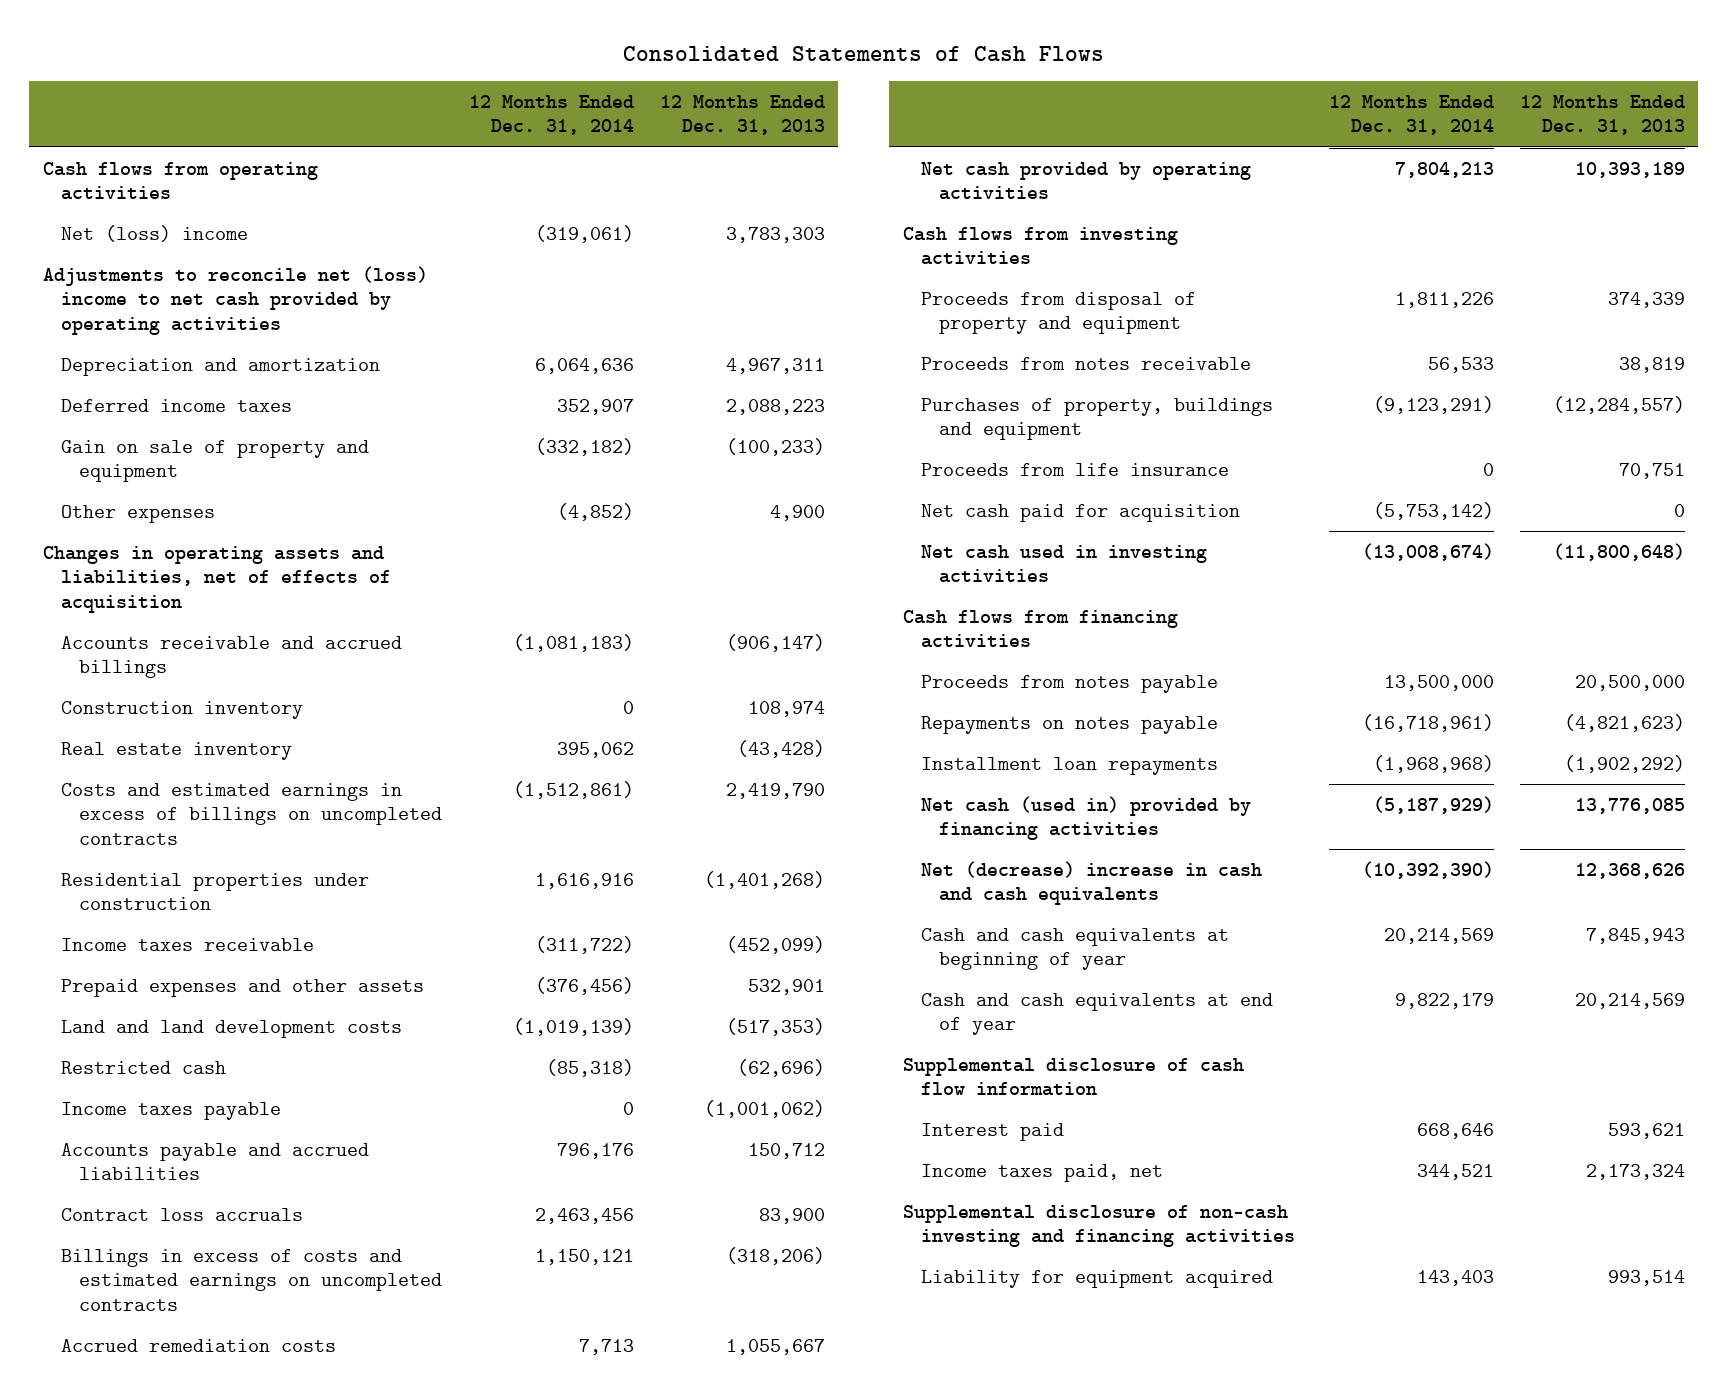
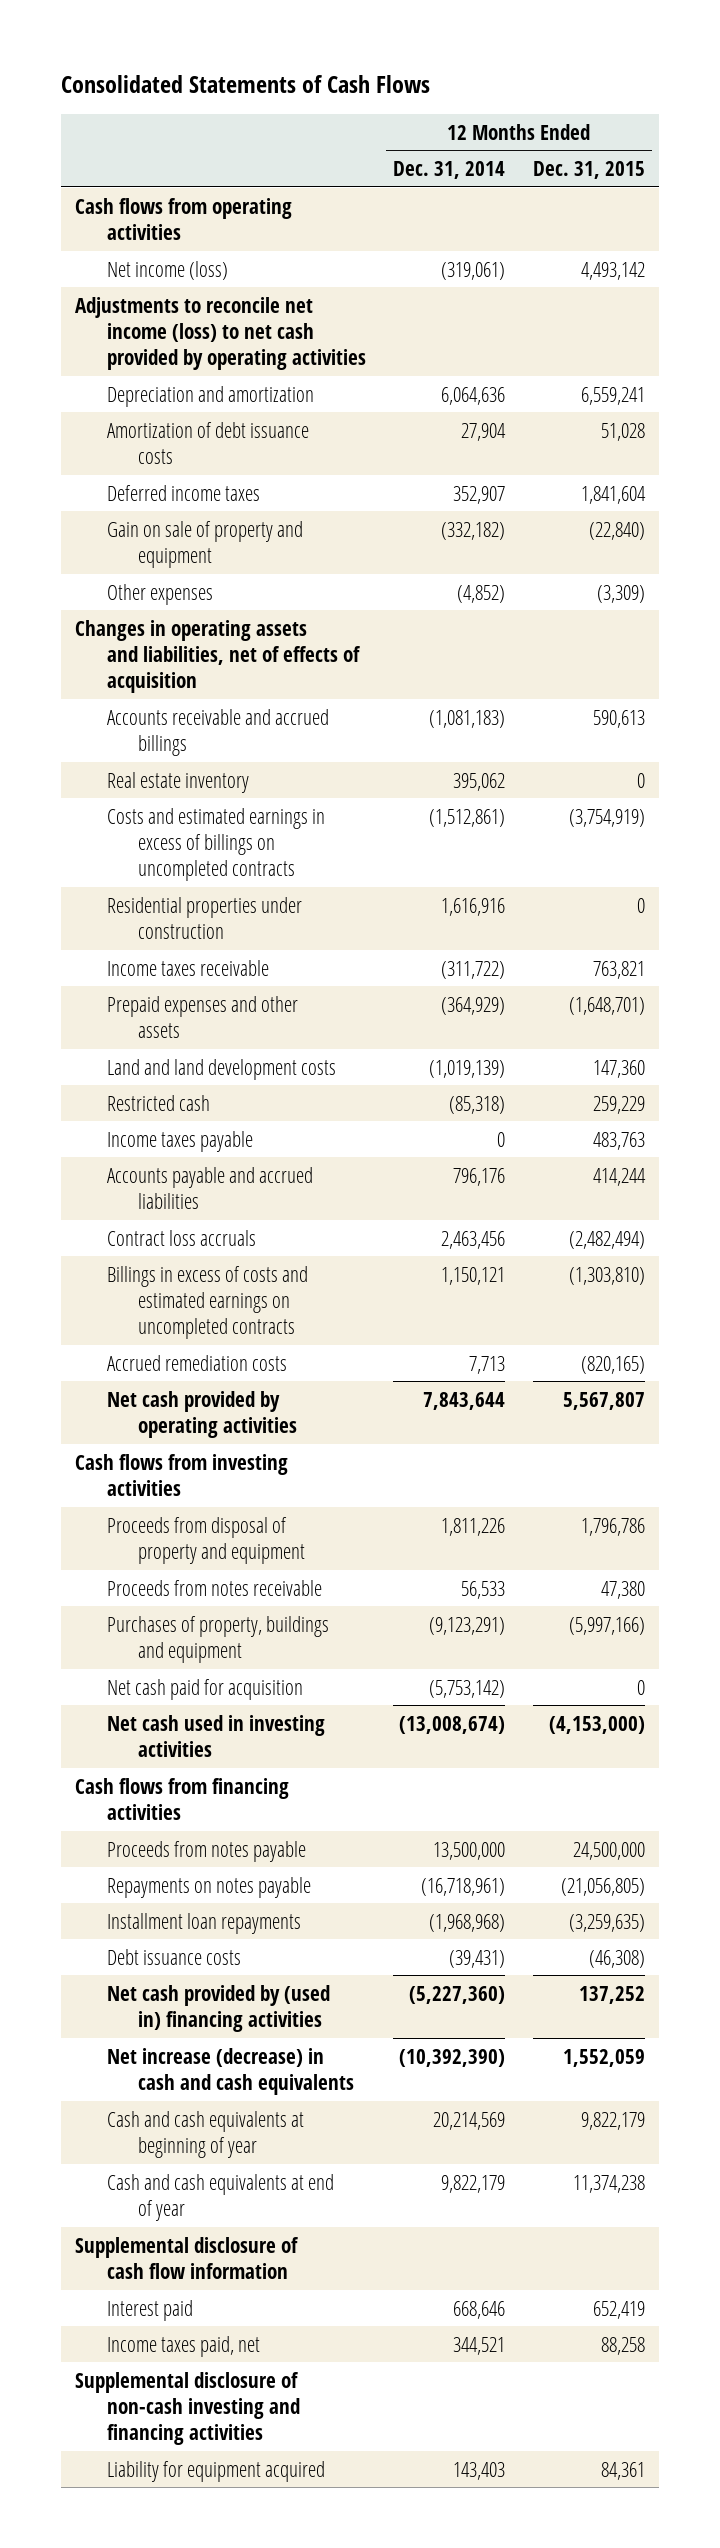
- | 12 Months Ended Dec. 31, 2014 | 12 Months Ended Dec. 31, 2013
+ | 12 Months Ended Dec. 31, 2014 | 12 Months Ended Dec. 31, 2015
- Net (loss) income | (319,061) | 3,783,303
- Adjustments to reconcile net (loss) income to net cash provided by operating activities
+ Net income (loss) | (319,061) | 4,493,142
+ Adjustments to reconcile net income (loss) to net cash provided by operating activities
+ Amortization of debt issuance costs | 27,904 | 51,028
- Construction inventory | 0 | 108,974
- Prepaid expenses and other assets | (376,456) | 532,901
+ Prepaid expenses and other assets | (364,929) | (1,648,701)
- Net cash provided by operating activities | 7,804,213 | 10,393,189
+ Net cash provided by operating activities | 7,843,644 | 5,567,807
- Proceeds from life insurance | 0 | 70,751
- Net cash (used in) provided by financing activities | (5,187,929) | 13,776,085
- Net (decrease) increase in cash and cash equivalents | (10,392,390) | 12,368,626
+ Debt issuance costs | (39,431) | (46,308)
+ Net cash provided by (used in) financing activities | (5,227,360) | 137,252
+ Net increase (decrease) in cash and cash equivalents | (10,392,390) | 1,552,059

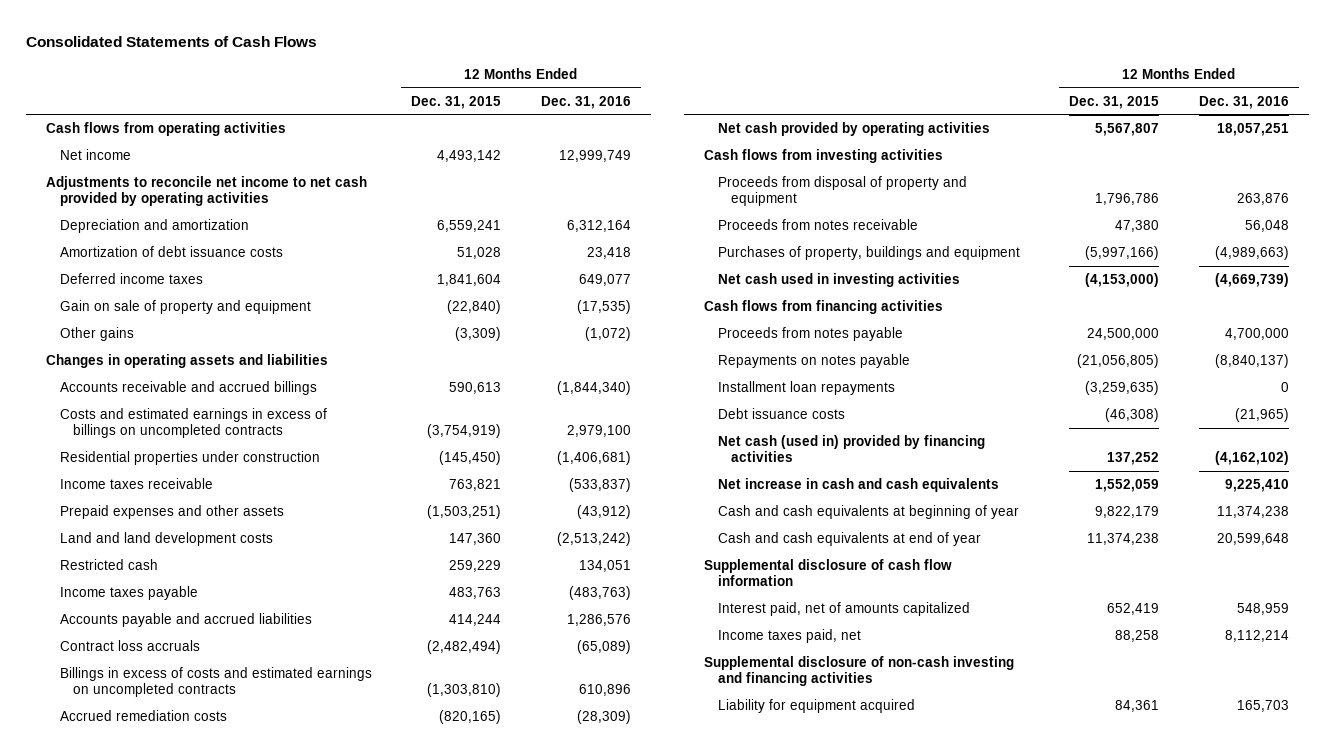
- | 12 Months Ended Dec. 31, 2014 | 12 Months Ended Dec. 31, 2015
+ | 12 Months Ended Dec. 31, 2015 | 12 Months Ended Dec. 31, 2016
- Net income (loss) | (319,061) | 4,493,142
- Adjustments to reconcile net income (loss) to net cash provided by operating activities
+ Net income | 4,493,142 | 12,999,749
+ Adjustments to reconcile net income to net cash provided by operating activities
- Other expenses | (4,852) | (3,309)
- Changes in operating assets and liabilities, net of effects of acquisition
+ Other gains | (3,309) | (1,072)
+ Changes in operating assets and liabilities
- Real estate inventory | 395,062 | 0
- Residential properties under construction | 1,616,916 | 0
+ Residential properties under construction | (145,450) | (1,406,681)
- Prepaid expenses and other assets | (364,929) | (1,648,701)
+ Prepaid expenses and other assets | (1,503,251) | (43,912)
- Net cash paid for acquisition | (5,753,142) | 0
- Net cash provided by (used in) financing activities | (5,227,360) | 137,252
- Net increase (decrease) in cash and cash equivalents | (10,392,390) | 1,552,059
+ Net cash (used in) provided by financing activities | 137,252 | (4,162,102)
+ Net increase in cash and cash equivalents | 1,552,059 | 9,225,410
- Interest paid | 668,646 | 652,419
+ Interest paid, net of amounts capitalized | 652,419 | 548,959

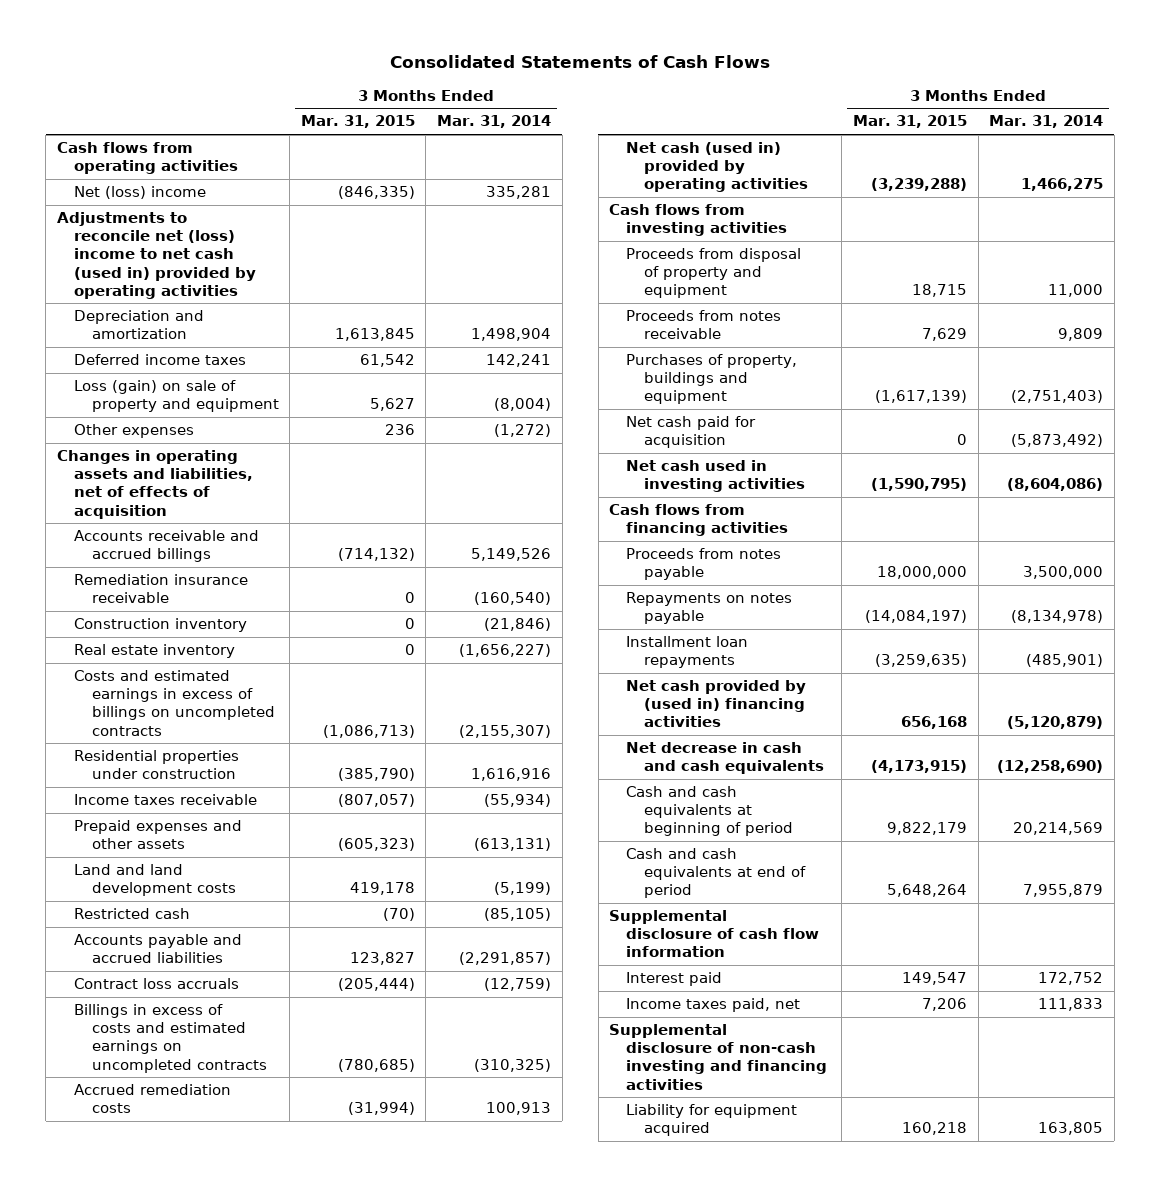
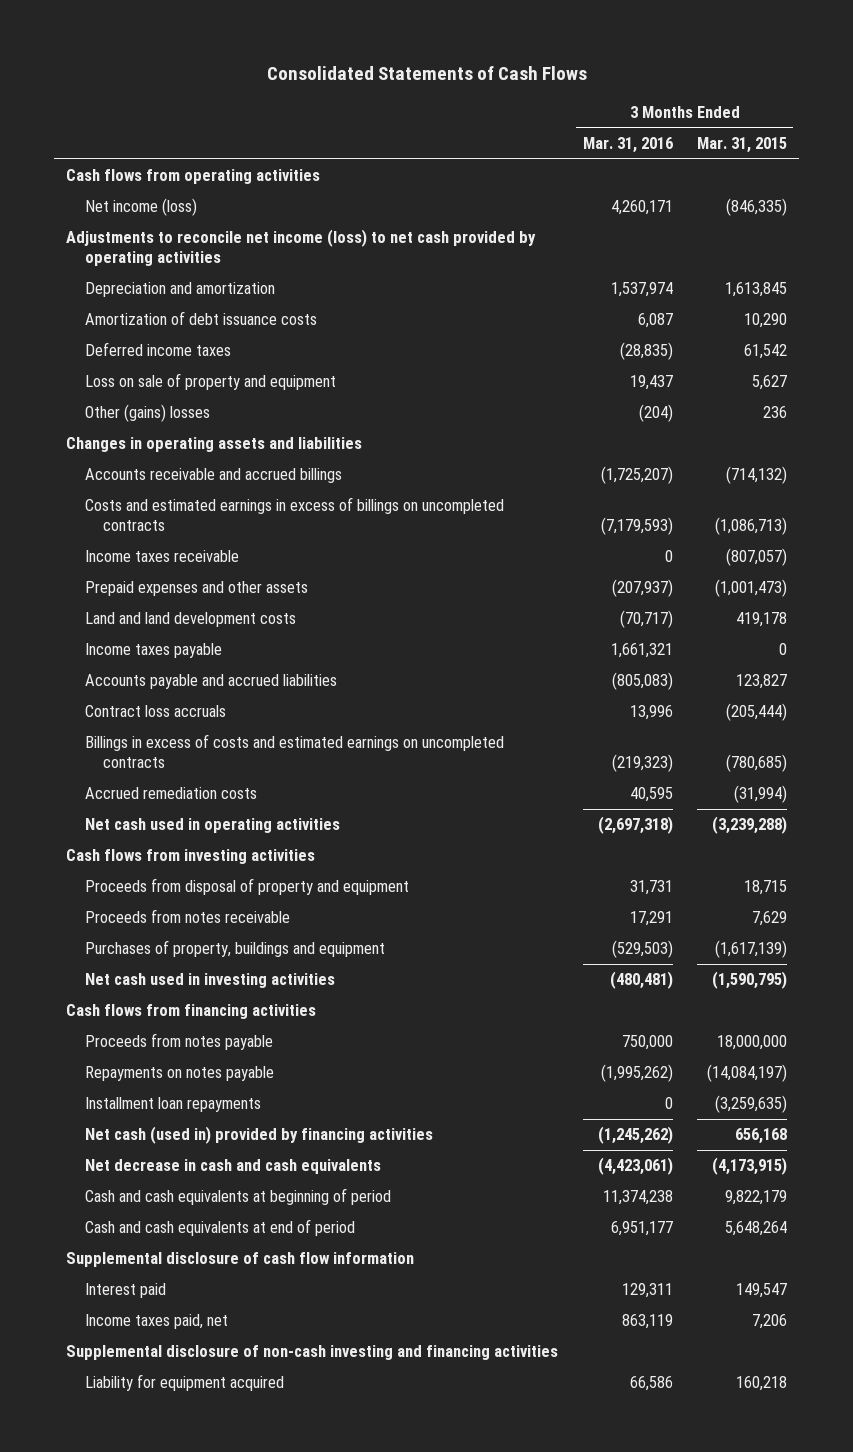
- | 3 Months Ended Mar. 31, 2015 | 3 Months Ended Mar. 31, 2014
+ | 3 Months Ended Mar. 31, 2016 | 3 Months Ended Mar. 31, 2015
- Net (loss) income | (846,335) | 335,281
- Adjustments to reconcile net (loss) income to net cash (used in) provided by operating activities
+ Net income (loss) | 4,260,171 | (846,335)
+ Adjustments to reconcile net income (loss) to net cash provided by operating activities
+ Amortization of debt issuance costs | 6,087 | 10,290
- Loss (gain) on sale of property and equipment | 5,627 | (8,004)
- Other expenses | 236 | (1,272)
- Changes in operating assets and liabilities, net of effects of acquisition
+ Loss on sale of property and equipment | 19,437 | 5,627
+ Other (gains) losses | (204) | 236
+ Changes in operating assets and liabilities
- Remediation insurance receivable | 0 | (160,540)
- Construction inventory | 0 | (21,846)
- Real estate inventory | 0 | (1,656,227)
- Residential properties under construction | (385,790) | 1,616,916
- Prepaid expenses and other assets | (605,323) | (613,131)
+ Prepaid expenses and other assets | (207,937) | (1,001,473)
- Restricted cash | (70) | (85,105)
+ Income taxes payable | 1,661,321 | 0
- Net cash (used in) provided by operating activities | (3,239,288) | 1,466,275
+ Net cash used in operating activities | (2,697,318) | (3,239,288)
- Net cash paid for acquisition | 0 | (5,873,492)
- Net cash provided by (used in) financing activities | 656,168 | (5,120,879)
+ Net cash (used in) provided by financing activities | (1,245,262) | 656,168

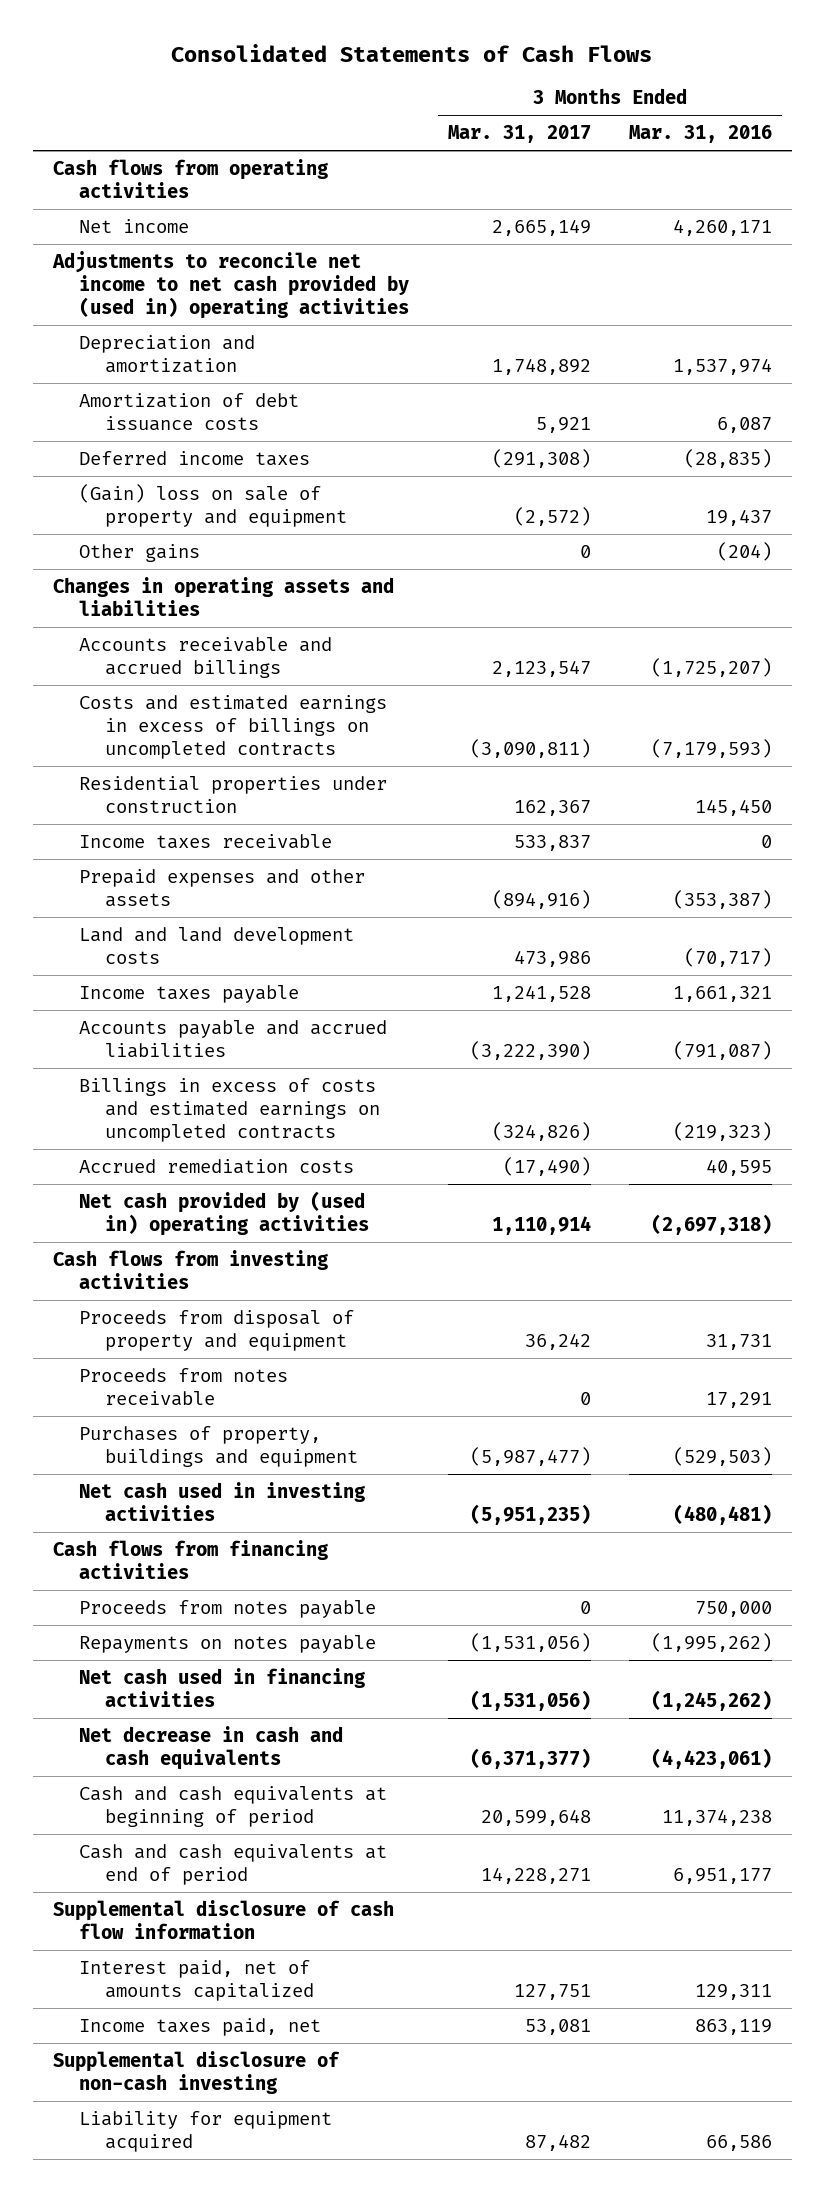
- | 3 Months Ended Mar. 31, 2016 | 3 Months Ended Mar. 31, 2015
+ | 3 Months Ended Mar. 31, 2017 | 3 Months Ended Mar. 31, 2016
- Net income (loss) | 4,260,171 | (846,335)
- Adjustments to reconcile net income (loss) to net cash provided by operating activities
+ Net income | 2,665,149 | 4,260,171
+ Adjustments to reconcile net income to net cash provided by (used in) operating activities
- Loss on sale of property and equipment | 19,437 | 5,627
- Other (gains) losses | (204) | 236
+ (Gain) loss on sale of property and equipment | (2,572) | 19,437
+ Other gains | 0 | (204)
+ Residential properties under construction | 162,367 | 145,450
- Prepaid expenses and other assets | (207,937) | (1,001,473)
+ Prepaid expenses and other assets | (894,916) | (353,387)
- Accounts payable and accrued liabilities | (805,083) | 123,827
- Contract loss accruals | 13,996 | (205,444)
+ Accounts payable and accrued liabilities | (3,222,390) | (791,087)
- Net cash used in operating activities | (2,697,318) | (3,239,288)
+ Net cash provided by (used in) operating activities | 1,110,914 | (2,697,318)
- Installment loan repayments | 0 | (3,259,635)
- Net cash (used in) provided by financing activities | (1,245,262) | 656,168
+ Net cash used in financing activities | (1,531,056) | (1,245,262)
- Interest paid | 129,311 | 149,547
+ Interest paid, net of amounts capitalized | 127,751 | 129,311
- Supplemental disclosure of non-cash investing and financing activities
+ Supplemental disclosure of non-cash investing

